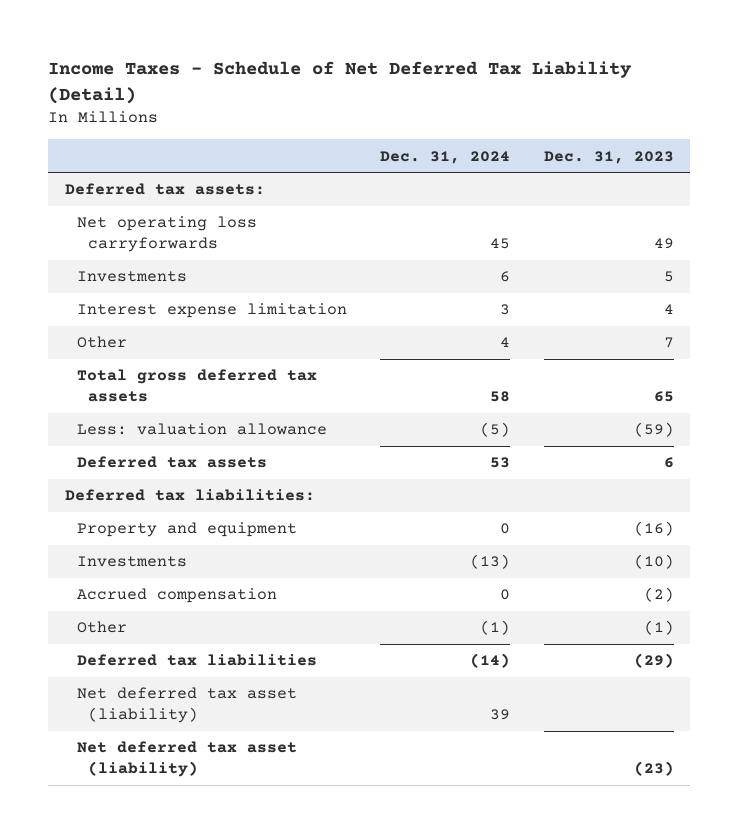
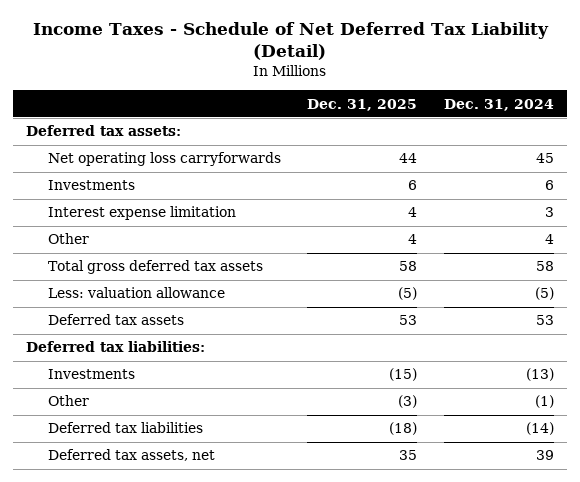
- | Dec. 31, 2024 | Dec. 31, 2023
+ | Dec. 31, 2025 | Dec. 31, 2024
- Property and equipment | 0 | (16)
- Accrued compensation | 0 | (2)
- Net deferred tax asset (liability) | 39 |
- Net deferred tax asset (liability) | | (23)
+ Deferred tax assets, net | 35 | 39

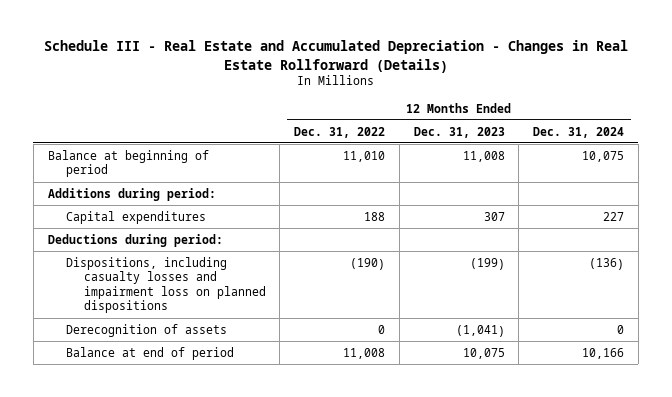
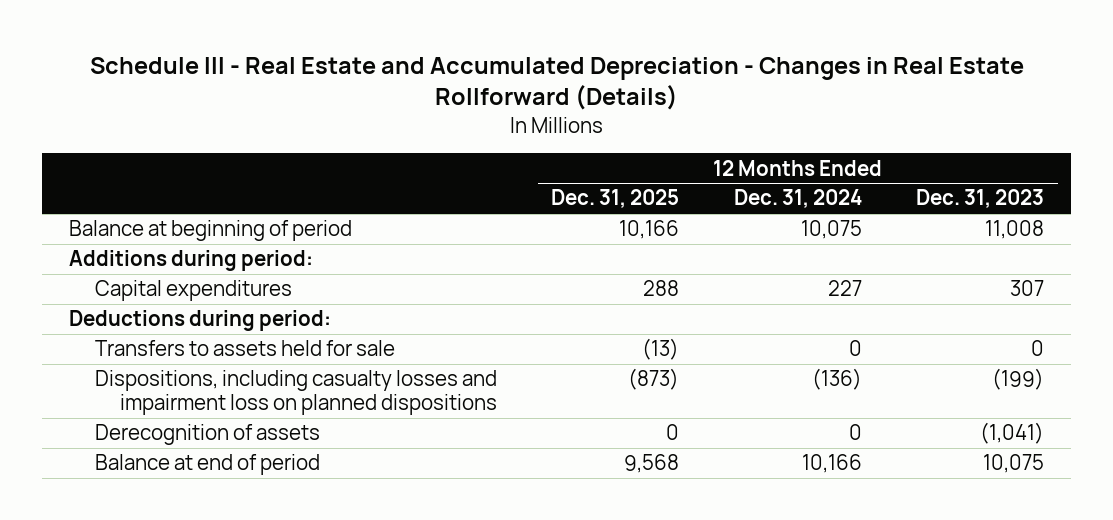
- | 12 Months Ended Dec. 31, 2022 | 12 Months Ended Dec. 31, 2023 | 12 Months Ended Dec. 31, 2024
+ | 12 Months Ended Dec. 31, 2025 | 12 Months Ended Dec. 31, 2024 | 12 Months Ended Dec. 31, 2023
+ Transfers to assets held for sale | (13) | 0 | 0

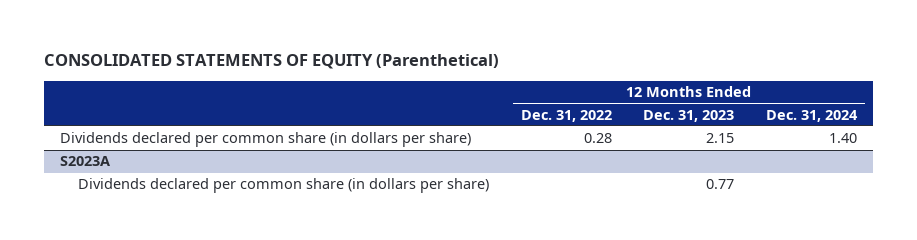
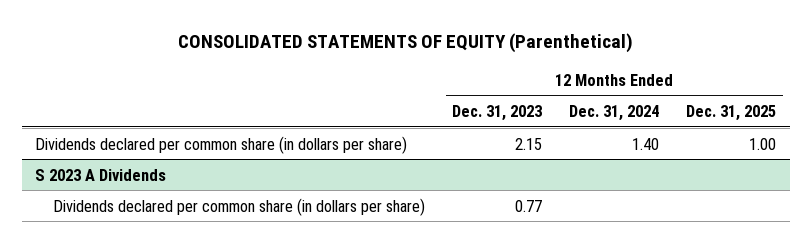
- | 12 Months Ended Dec. 31, 2022 | 12 Months Ended Dec. 31, 2023 | 12 Months Ended Dec. 31, 2024
+ | 12 Months Ended Dec. 31, 2023 | 12 Months Ended Dec. 31, 2024 | 12 Months Ended Dec. 31, 2025
- S2023A
+ S 2023 A Dividends

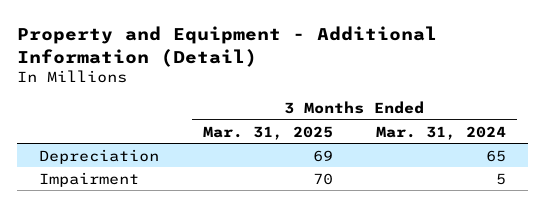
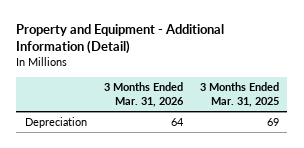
- | 3 Months Ended Mar. 31, 2025 | 3 Months Ended Mar. 31, 2024
+ | 3 Months Ended Mar. 31, 2026 | 3 Months Ended Mar. 31, 2025
- Impairment | 70 | 5

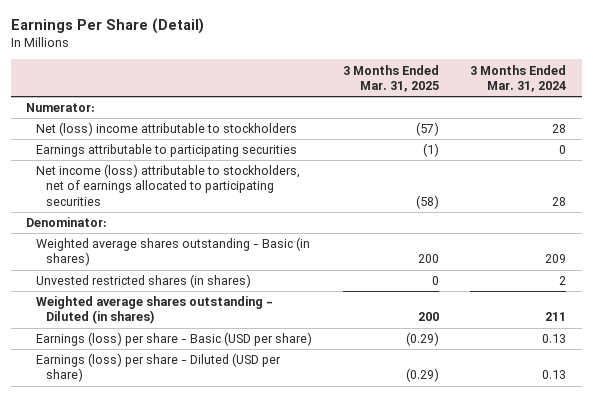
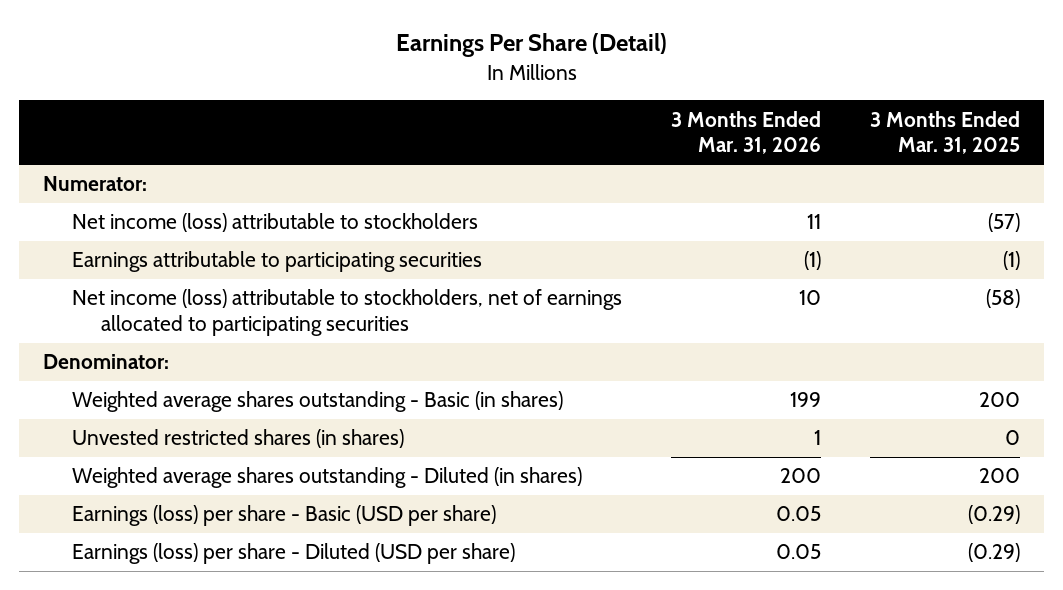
- | 3 Months Ended Mar. 31, 2025 | 3 Months Ended Mar. 31, 2024
+ | 3 Months Ended Mar. 31, 2026 | 3 Months Ended Mar. 31, 2025
- Net (loss) income attributable to stockholders | (57) | 28
+ Net income (loss) attributable to stockholders | 11 | (57)

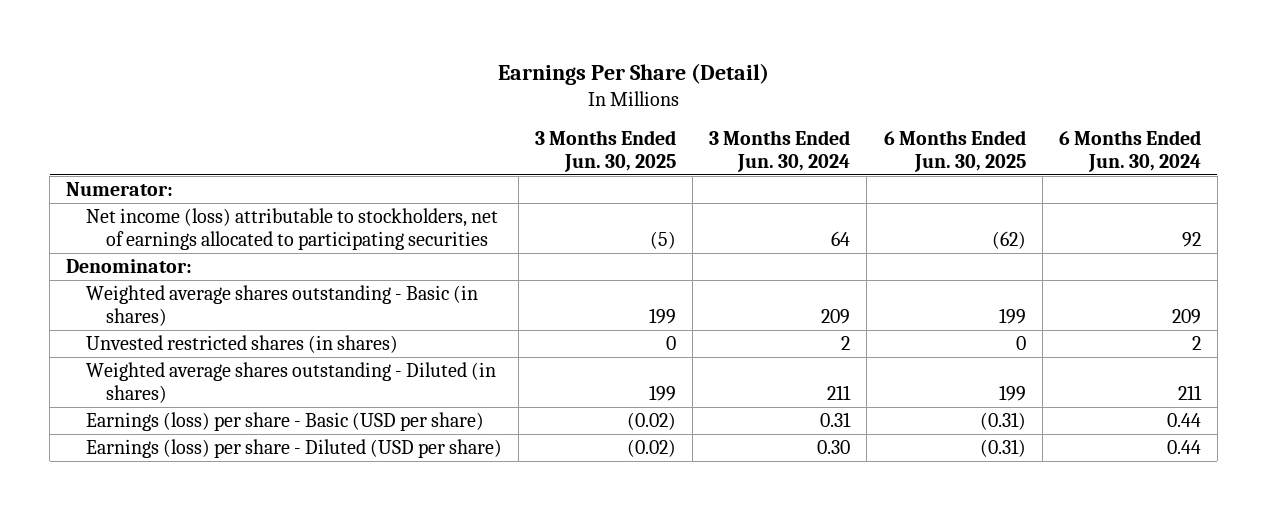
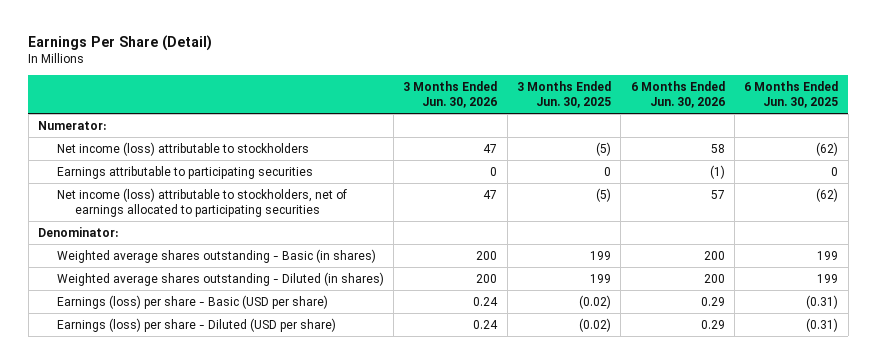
- | 3 Months Ended Jun. 30, 2025 | 3 Months Ended Jun. 30, 2024 | 6 Months Ended Jun. 30, 2025 | 6 Months Ended Jun. 30, 2024
+ | 3 Months Ended Jun. 30, 2026 | 3 Months Ended Jun. 30, 2025 | 6 Months Ended Jun. 30, 2026 | 6 Months Ended Jun. 30, 2025
+ Net income (loss) attributable to stockholders | 47 | (5) | 58 | (62)
+ Earnings attributable to participating securities | 0 | 0 | (1) | 0
- Unvested restricted shares (in shares) | 0 | 2 | 0 | 2

